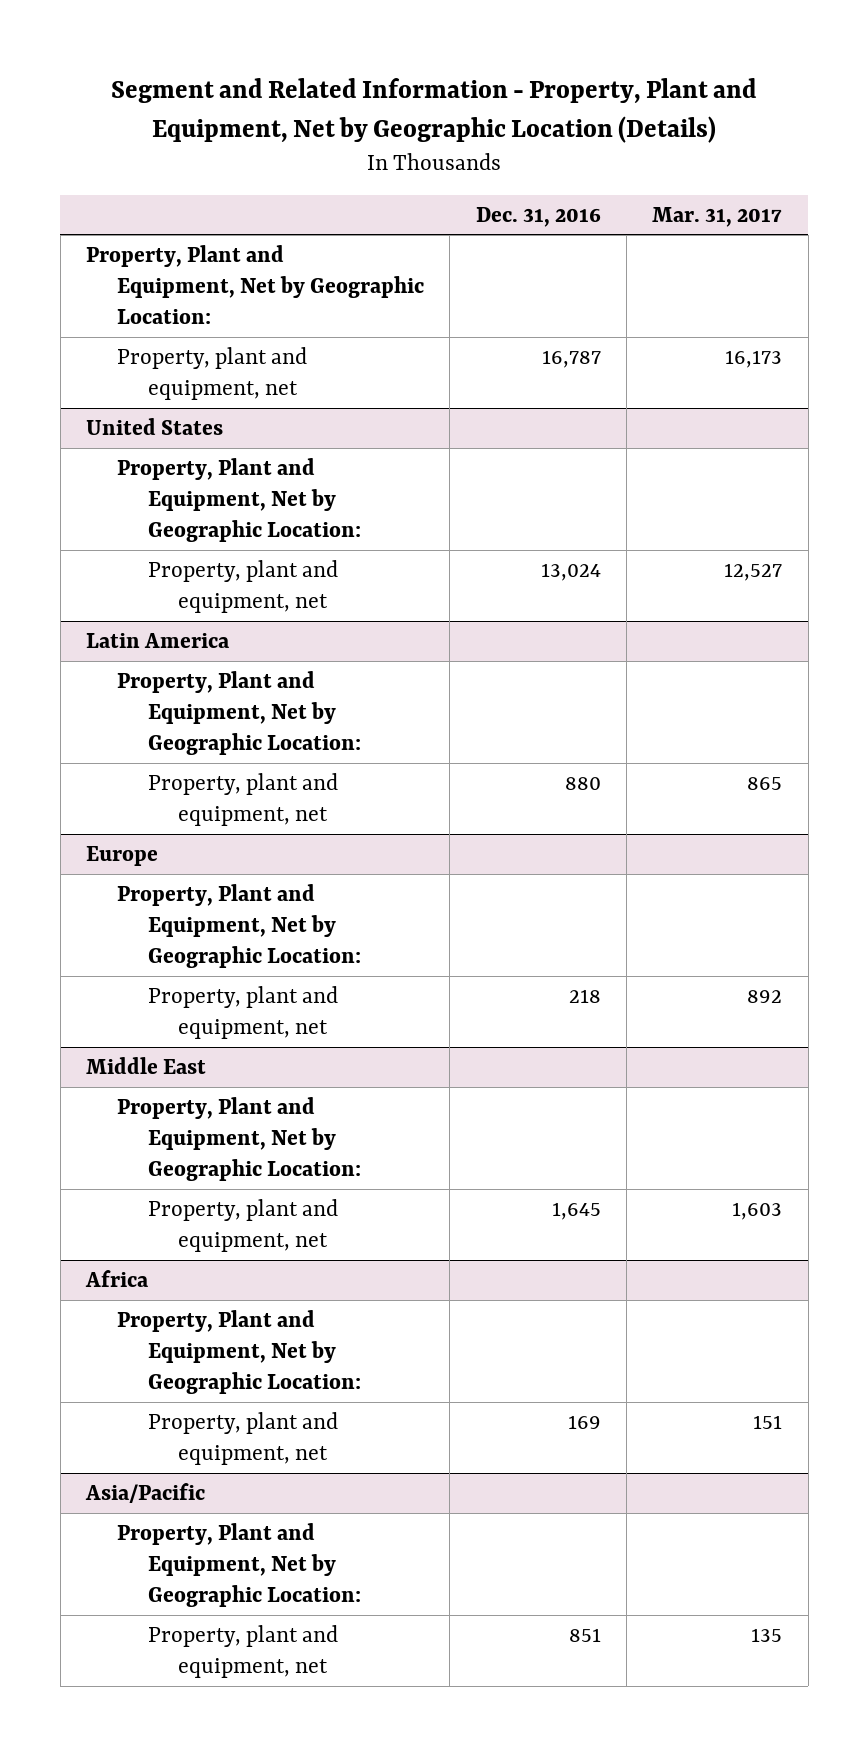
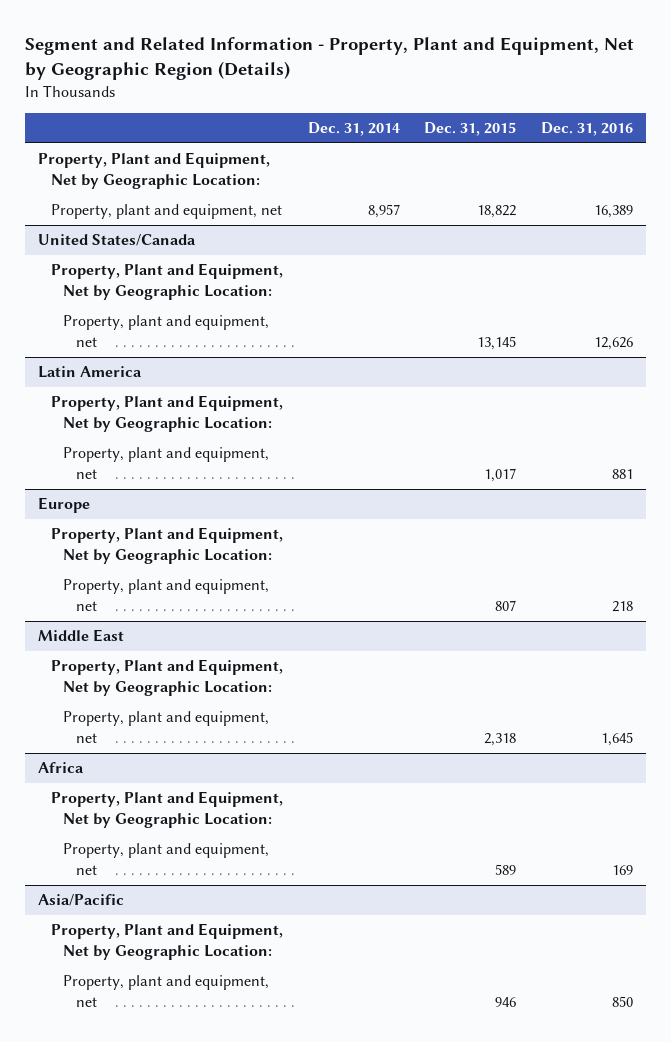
- Segment and Related Information - Property, Plant and Equipment, Net by Geographic Location (Details)
+ Segment and Related Information - Property, Plant and Equipment, Net by Geographic Region (Details)
- | Dec. 31, 2016 | Mar. 31, 2017
+ | Dec. 31, 2014 | Dec. 31, 2015 | Dec. 31, 2016
- Property, plant and equipment, net | 16,787 | 16,173
- United States
+ Property, plant and equipment, net | 8,957 | 18,822 | 16,389
+ United States/Canada
- Property, plant and equipment, net | 13,024 | 12,527
+ Property, plant and equipment, net | | 13,145 | 12,626
@ Latin America
- Property, plant and equipment, net | 880 | 865
+ Property, plant and equipment, net | | 1,017 | 881
@ Asia/Pacific
- Property, plant and equipment, net | 851 | 135
+ Property, plant and equipment, net | | 946 | 850

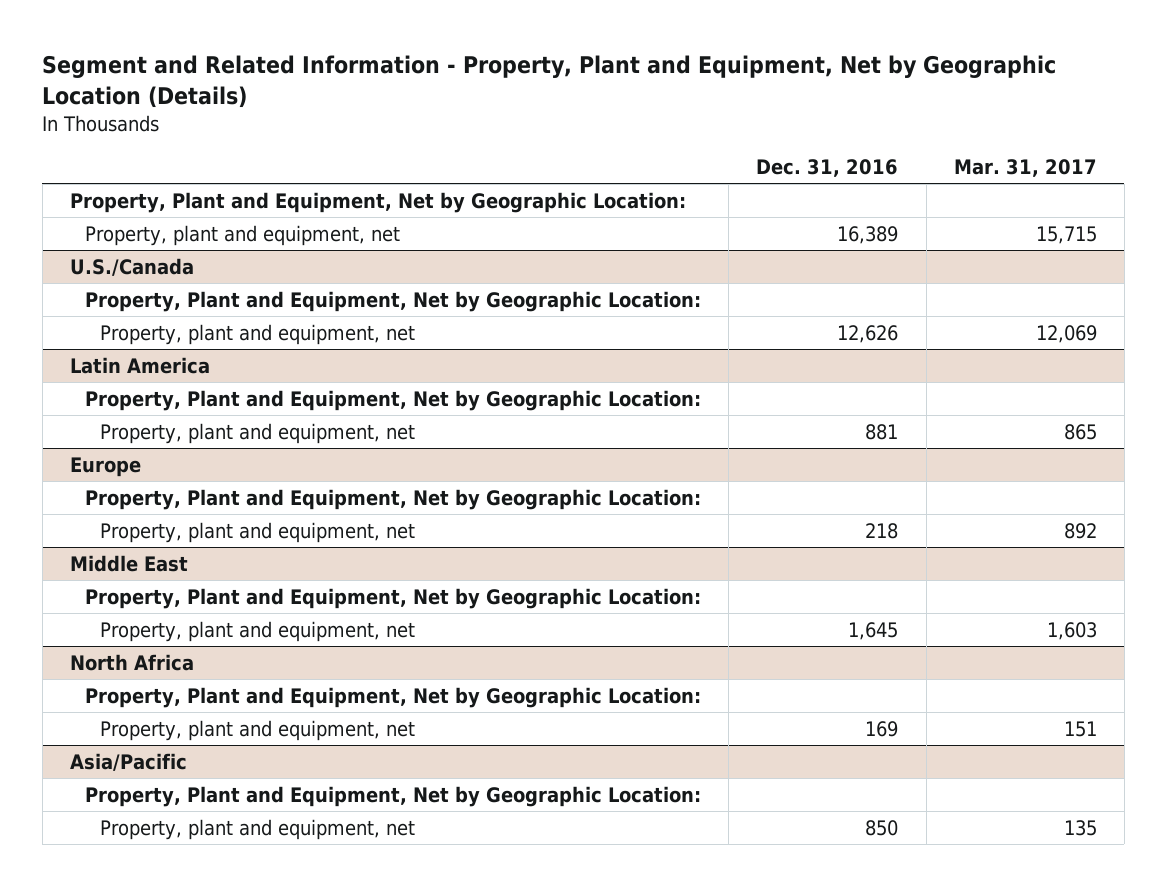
- Segment and Related Information - Property, Plant and Equipment, Net by Geographic Region (Details)
+ Segment and Related Information - Property, Plant and Equipment, Net by Geographic Location (Details)
- | Dec. 31, 2014 | Dec. 31, 2015 | Dec. 31, 2016
+ | Dec. 31, 2016 | Mar. 31, 2017
- United States/Canada
+ U.S./Canada
- Africa
+ North Africa

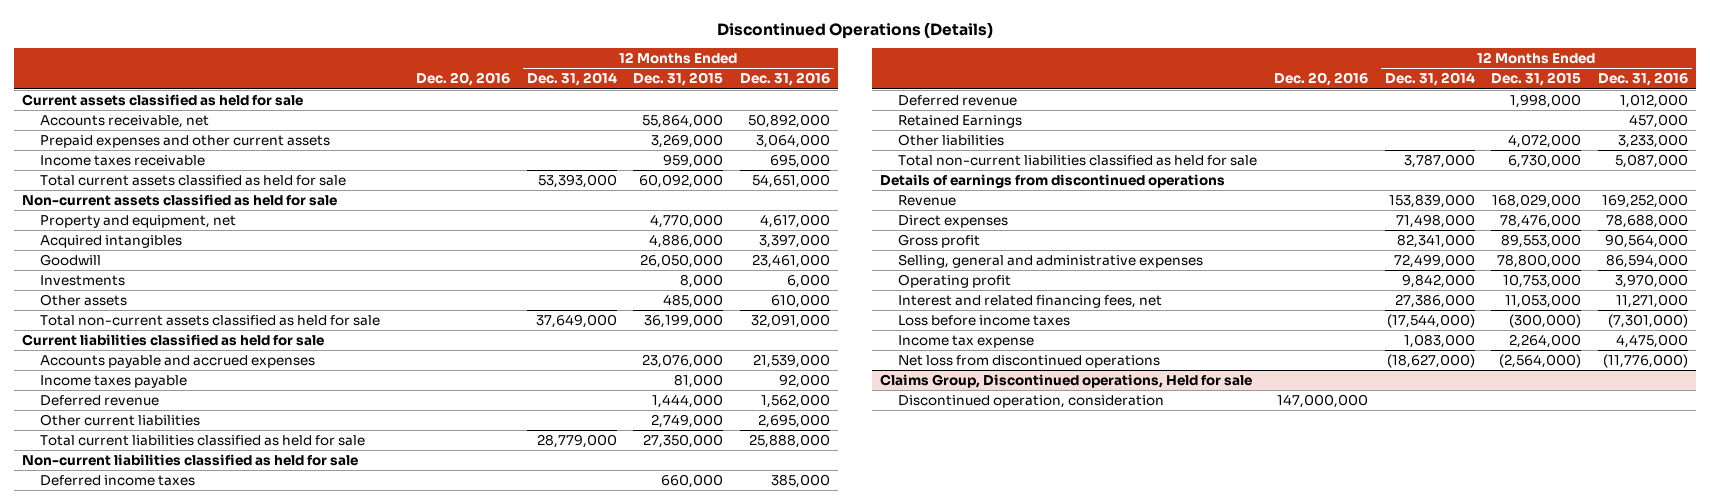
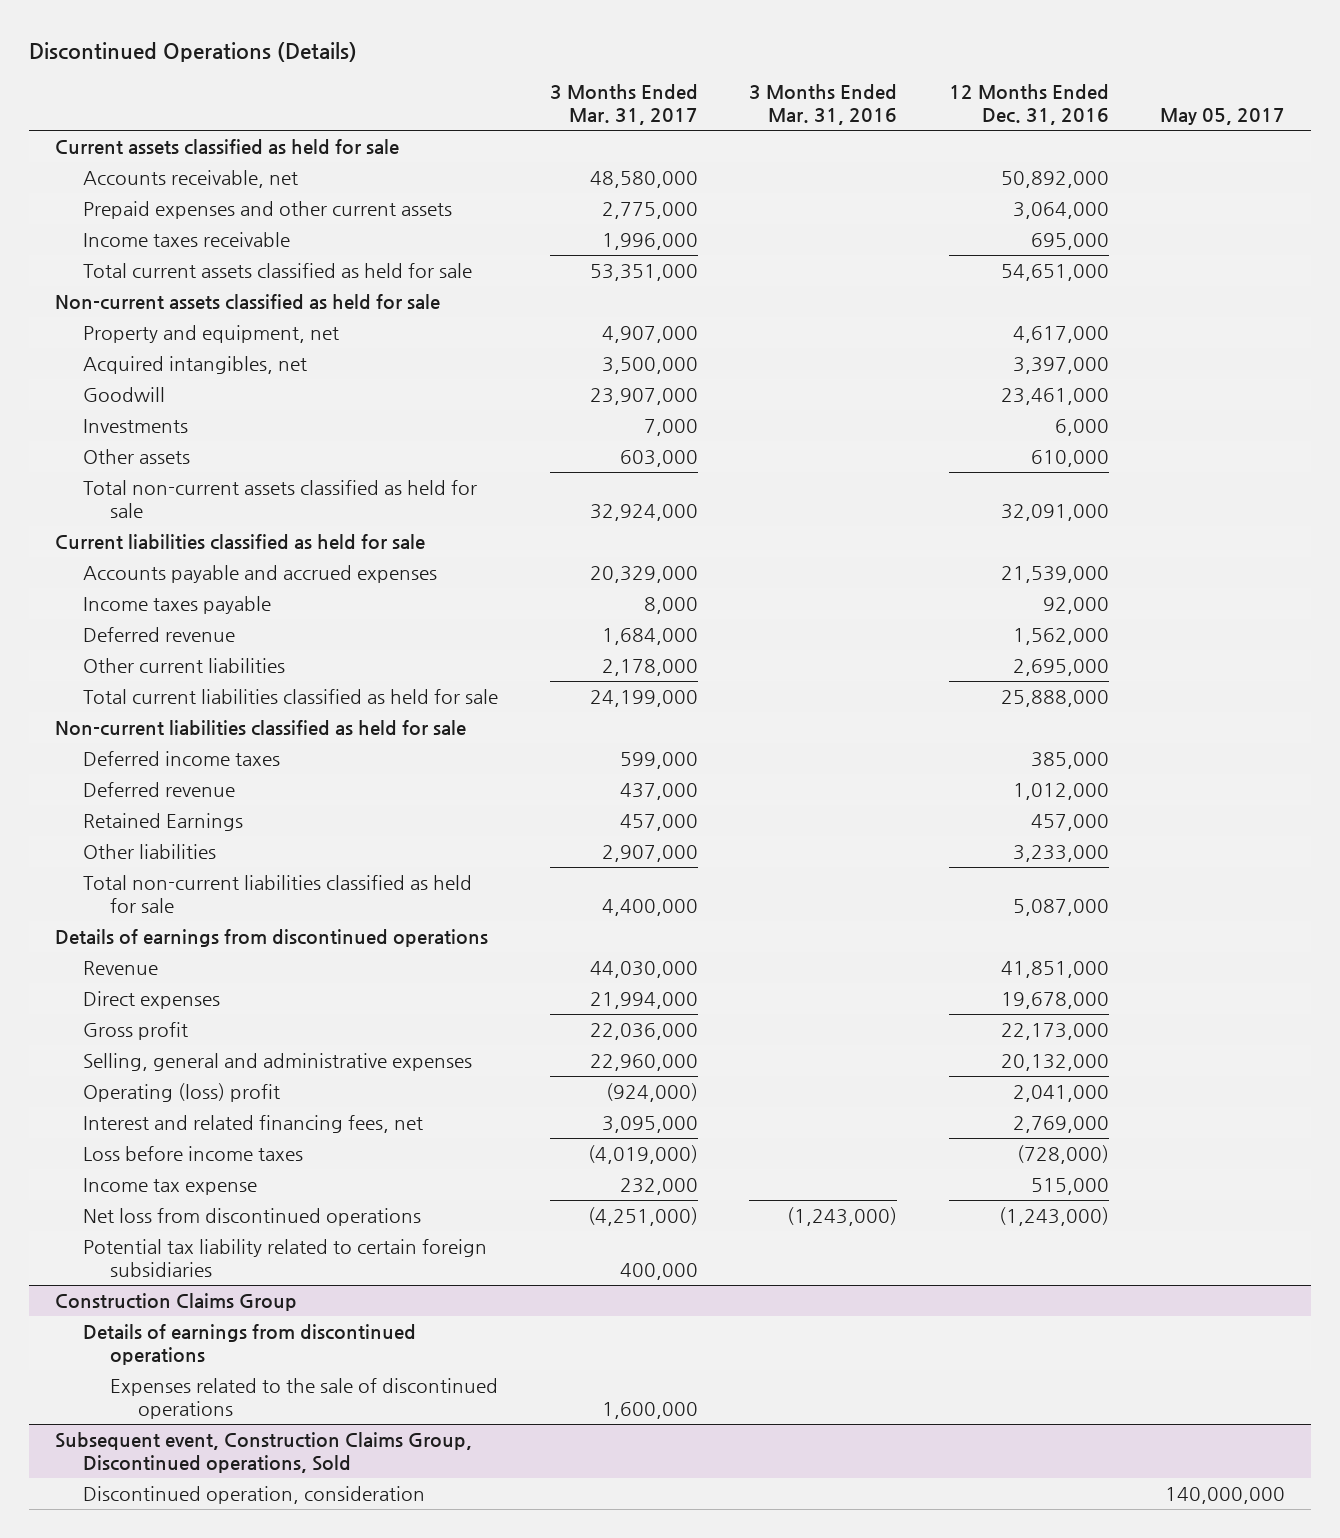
- | Dec. 20, 2016 | 12 Months Ended Dec. 31, 2014 | 12 Months Ended Dec. 31, 2015 | 12 Months Ended Dec. 31, 2016
+ | 3 Months Ended Mar. 31, 2017 | 3 Months Ended Mar. 31, 2016 | 12 Months Ended Dec. 31, 2016 | May 05, 2017
- Acquired intangibles | | | 4,886,000 | 3,397,000
+ Acquired intangibles, net | 3,500,000 | | 3,397,000 |
- Revenue | | 153,839,000 | 168,029,000 | 169,252,000
- Direct expenses | | 71,498,000 | 78,476,000 | 78,688,000
- Gross profit | | 82,341,000 | 89,553,000 | 90,564,000
- Selling, general and administrative expenses | | 72,499,000 | 78,800,000 | 86,594,000
- Operating profit | | 9,842,000 | 10,753,000 | 3,970,000
- Interest and related financing fees, net | | 27,386,000 | 11,053,000 | 11,271,000
- Loss before income taxes | | (17,544,000) | (300,000) | (7,301,000)
- Income tax expense | | 1,083,000 | 2,264,000 | 4,475,000
- Net loss from discontinued operations | | (18,627,000) | (2,564,000) | (11,776,000)
- Claims Group, Discontinued operations, Held for sale
+ Revenue | 44,030,000 | | 41,851,000 |
+ Direct expenses | 21,994,000 | | 19,678,000 |
+ Gross profit | 22,036,000 | | 22,173,000 |
+ Selling, general and administrative expenses | 22,960,000 | | 20,132,000 |
+ Operating (loss) profit | (924,000) | | 2,041,000 |
+ Interest and related financing fees, net | 3,095,000 | | 2,769,000 |
+ Loss before income taxes | (4,019,000) | | (728,000) |
+ Income tax expense | 232,000 | | 515,000 |
+ Net loss from discontinued operations | (4,251,000) | (1,243,000) | (1,243,000) |
+ Potential tax liability related to certain foreign subsidiaries | 400,000 | | |
+ Construction Claims Group
+ Details of earnings from discontinued operations
+ Expenses related to the sale of discontinued operations | 1,600,000 | | |
+ Subsequent event, Construction Claims Group, Discontinued operations, Sold

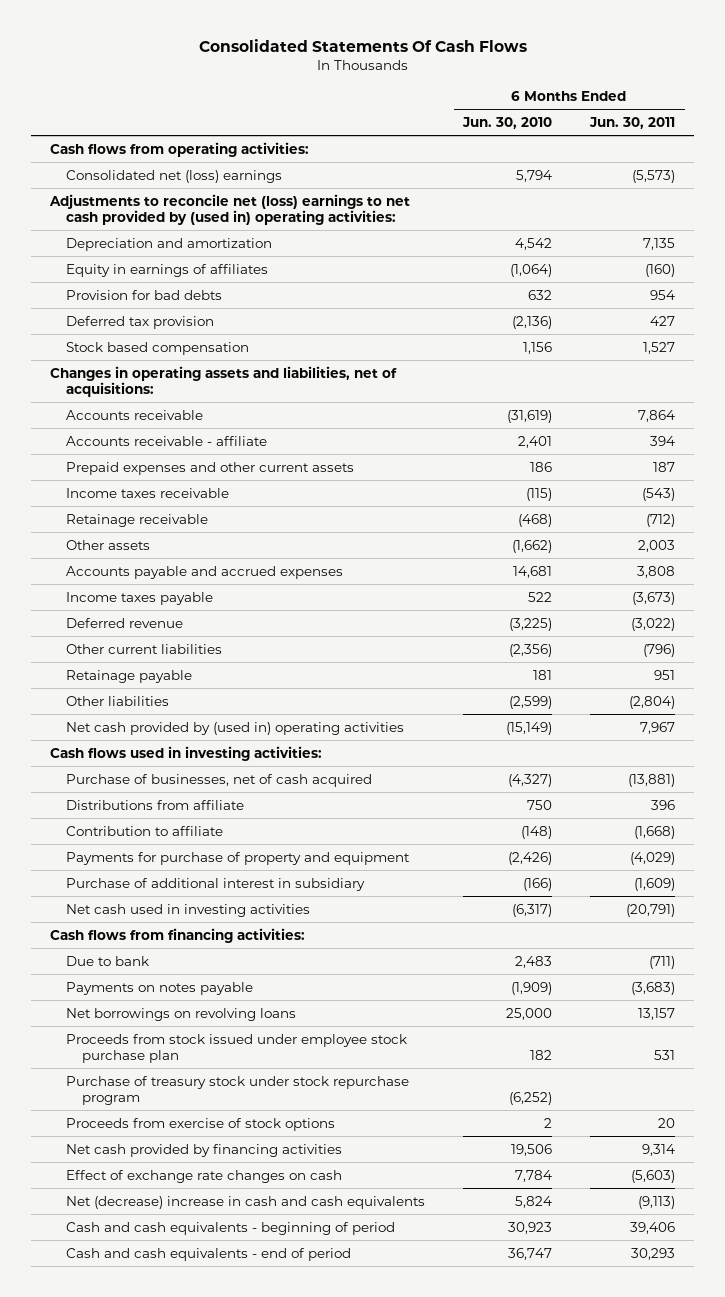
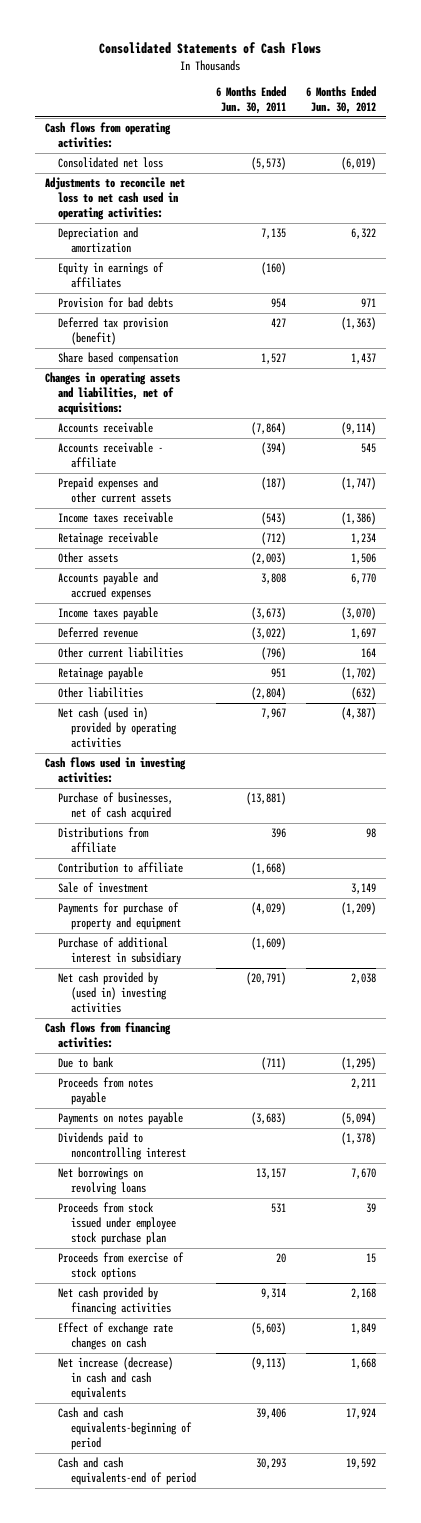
- Consolidated Statements Of Cash Flows
+ Consolidated Statements of Cash Flows
- | 6 Months Ended Jun. 30, 2010 | 6 Months Ended Jun. 30, 2011
+ | 6 Months Ended Jun. 30, 2011 | 6 Months Ended Jun. 30, 2012
- Consolidated net (loss) earnings | 5,794 | (5,573)
- Adjustments to reconcile net (loss) earnings to net cash provided by (used in) operating activities:
+ Consolidated net loss | (5,573) | (6,019)
+ Adjustments to reconcile net loss to net cash used in operating activities:
- Deferred tax provision | (2,136) | 427
- Stock based compensation | 1,156 | 1,527
+ Deferred tax provision (benefit) | 427 | (1,363)
+ Share based compensation | 1,527 | 1,437
- Accounts receivable | (31,619) | 7,864
- Accounts receivable - affiliate | 2,401 | 394
- Prepaid expenses and other current assets | 186 | 187
+ Accounts receivable | (7,864) | (9,114)
+ Accounts receivable - affiliate | (394) | 545
+ Prepaid expenses and other current assets | (187) | (1,747)
- Other assets | (1,662) | 2,003
+ Other assets | (2,003) | 1,506
- Net cash provided by (used in) operating activities | (15,149) | 7,967
+ Net cash (used in) provided by operating activities | 7,967 | (4,387)
+ Sale of investment | | 3,149
- Net cash used in investing activities | (6,317) | (20,791)
+ Net cash provided by (used in) investing activities | (20,791) | 2,038
+ Proceeds from notes payable | | 2,211
+ Dividends paid to noncontrolling interest | | (1,378)
- Purchase of treasury stock under stock repurchase program | (6,252) |
- Net (decrease) increase in cash and cash equivalents | 5,824 | (9,113)
- Cash and cash equivalents - beginning of period | 30,923 | 39,406
- Cash and cash equivalents - end of period | 36,747 | 30,293
+ Net increase (decrease) in cash and cash equivalents | (9,113) | 1,668
+ Cash and cash equivalents-beginning of period | 39,406 | 17,924
+ Cash and cash equivalents-end of period | 30,293 | 19,592

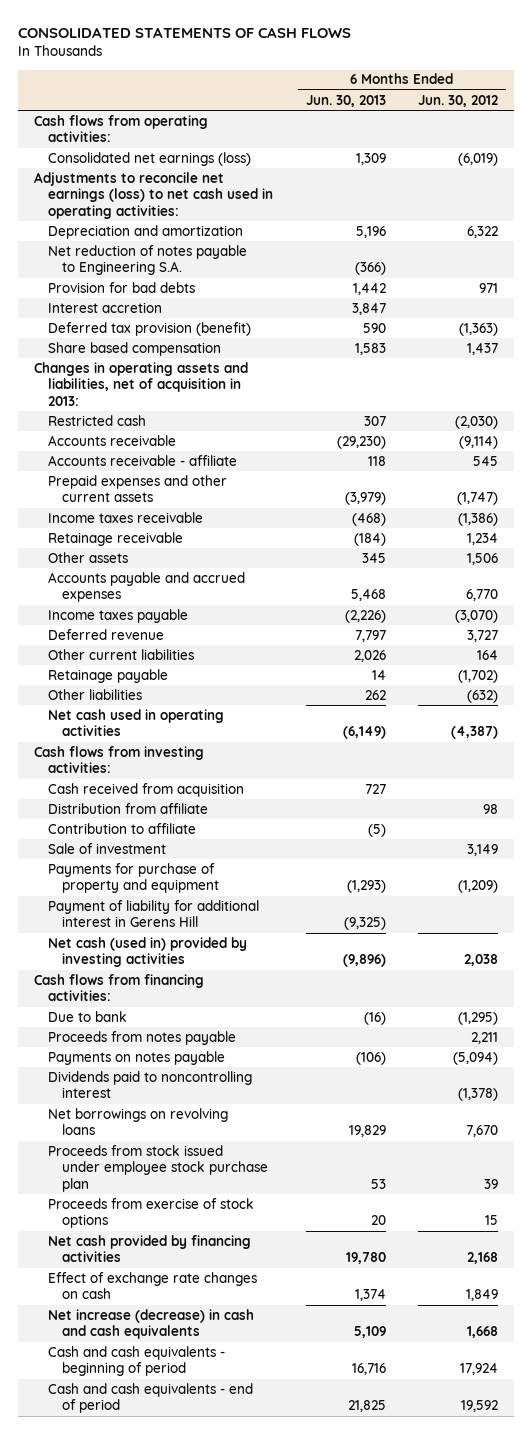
- Consolidated Statements of Cash Flows
+ CONSOLIDATED STATEMENTS OF CASH FLOWS
- | 6 Months Ended Jun. 30, 2011 | 6 Months Ended Jun. 30, 2012
+ | 6 Months Ended Jun. 30, 2013 | 6 Months Ended Jun. 30, 2012
- Consolidated net loss | (5,573) | (6,019)
- Adjustments to reconcile net loss to net cash used in operating activities:
+ Consolidated net earnings (loss) | 1,309 | (6,019)
+ Adjustments to reconcile net earnings (loss) to net cash used in operating activities:
- Equity in earnings of affiliates | (160) |
+ Net reduction of notes payable to Engineering S.A. | (366) |
+ Interest accretion | 3,847 |
- Changes in operating assets and liabilities, net of acquisitions:
+ Changes in operating assets and liabilities, net of acquisition in 2013:
+ Restricted cash | 307 | (2,030)
- Deferred revenue | (3,022) | 1,697
+ Deferred revenue | 7,797 | 3,727
- Net cash (used in) provided by operating activities | 7,967 | (4,387)
- Cash flows used in investing activities:
- Purchase of businesses, net of cash acquired | (13,881) |
- Distributions from affiliate | 396 | 98
+ Net cash used in operating activities | (6,149) | (4,387)
+ Cash flows from investing activities:
+ Cash received from acquisition | 727 |
+ Distribution from affiliate | | 98
- Purchase of additional interest in subsidiary | (1,609) |
- Net cash provided by (used in) investing activities | (20,791) | 2,038
+ Payment of liability for additional interest in Gerens Hill | (9,325) |
+ Net cash (used in) provided by investing activities | (9,896) | 2,038
- Cash and cash equivalents-beginning of period | 39,406 | 17,924
- Cash and cash equivalents-end of period | 30,293 | 19,592
+ Cash and cash equivalents - beginning of period | 16,716 | 17,924
+ Cash and cash equivalents - end of period | 21,825 | 19,592

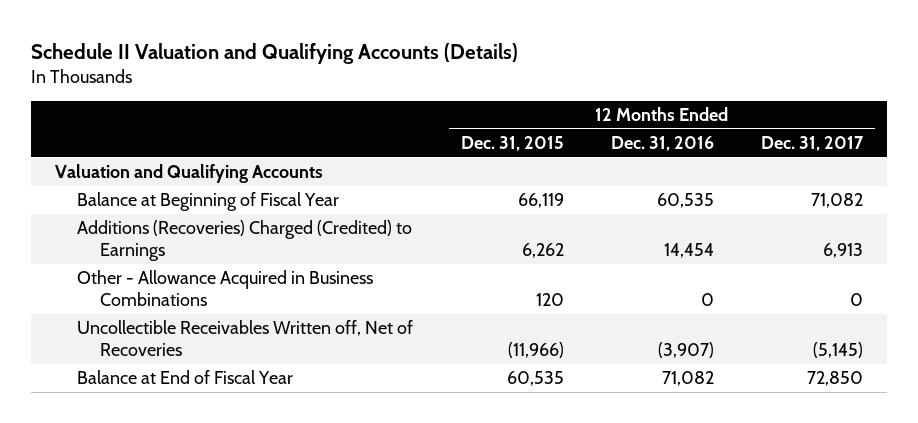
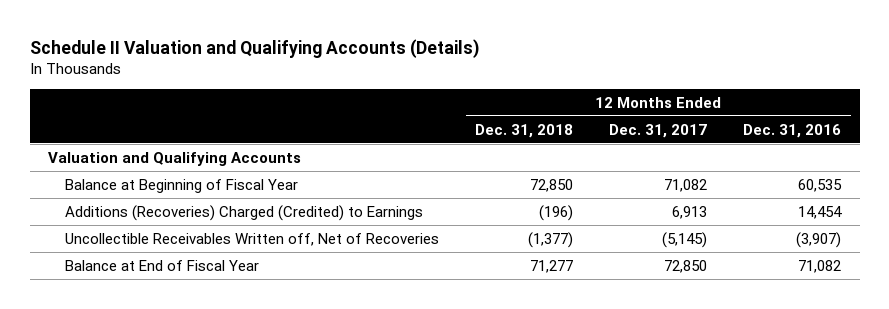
- | 12 Months Ended Dec. 31, 2015 | 12 Months Ended Dec. 31, 2016 | 12 Months Ended Dec. 31, 2017
+ | 12 Months Ended Dec. 31, 2018 | 12 Months Ended Dec. 31, 2017 | 12 Months Ended Dec. 31, 2016
- Other - Allowance Acquired in Business Combinations | 120 | 0 | 0

